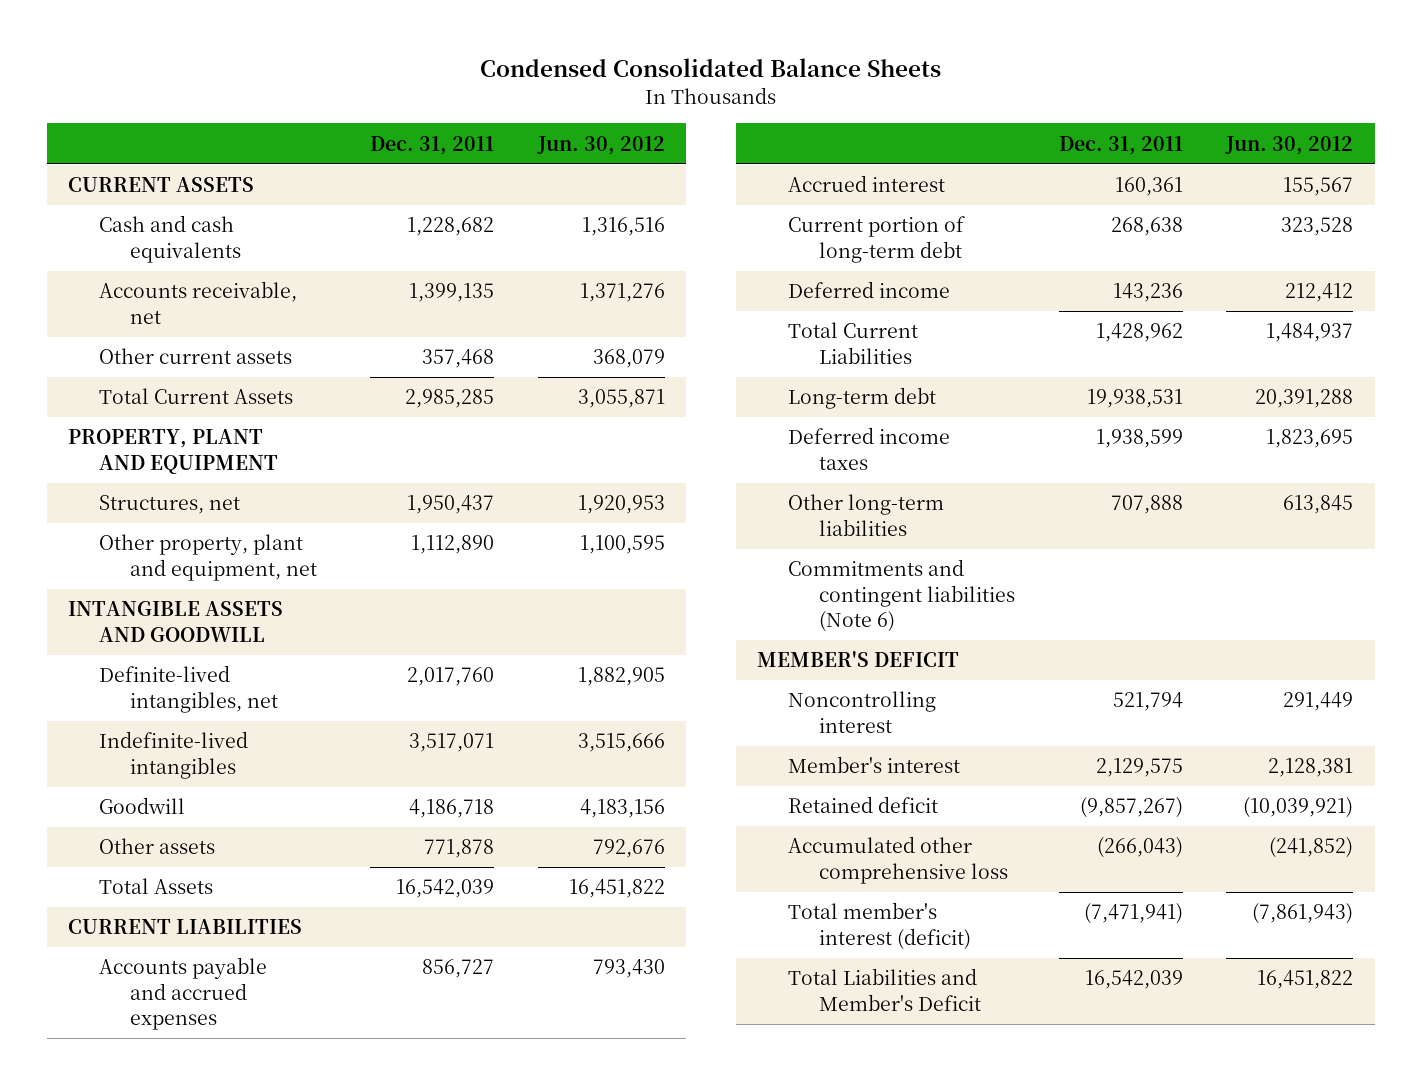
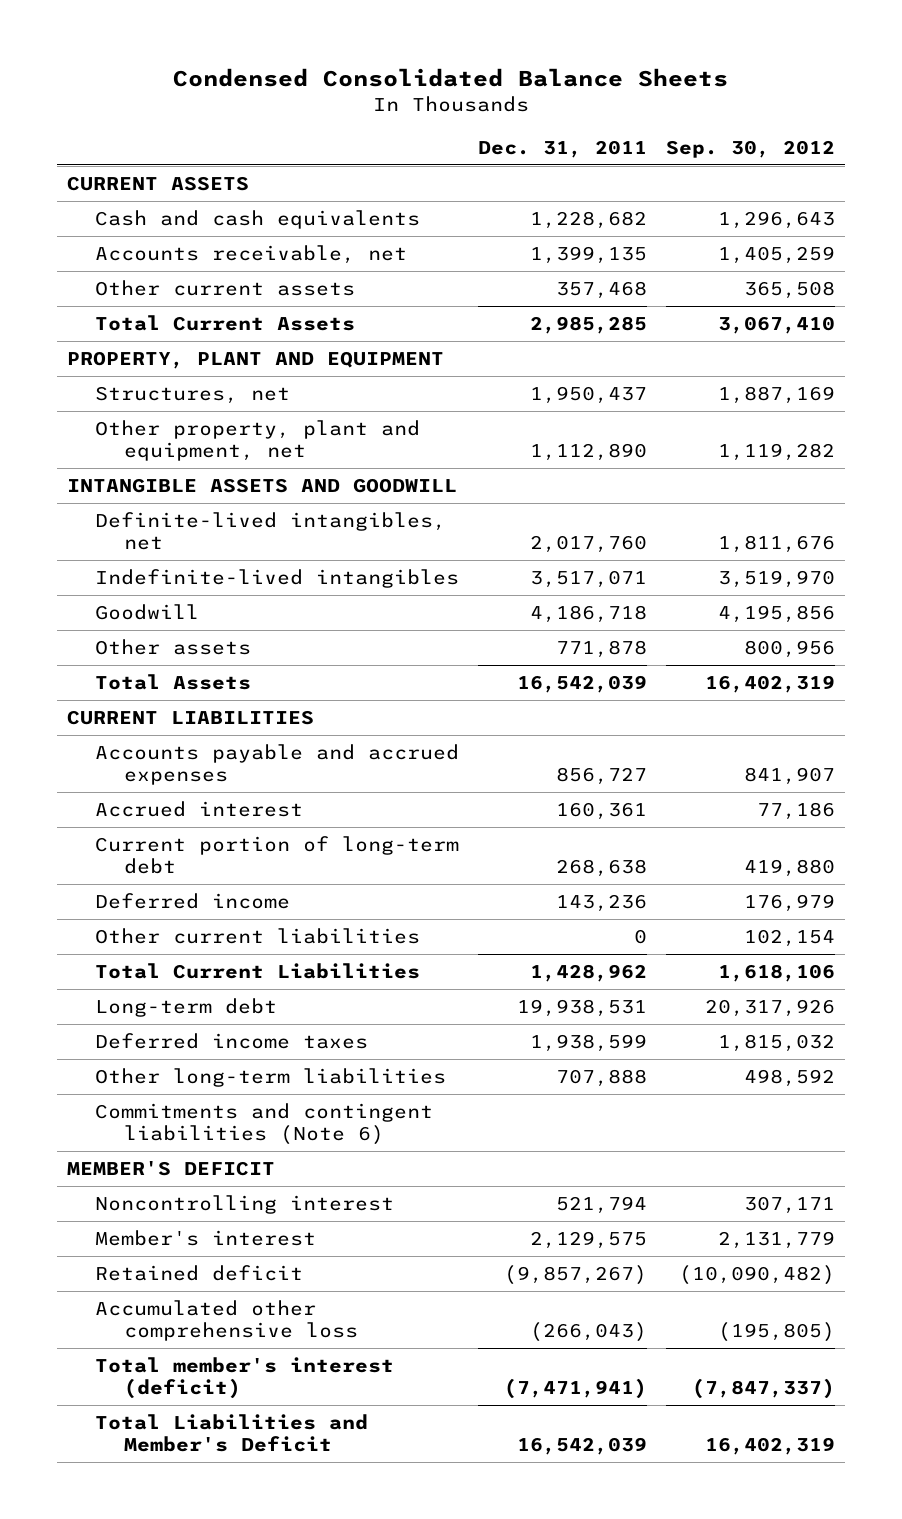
- | Dec. 31, 2011 | Jun. 30, 2012
+ | Dec. 31, 2011 | Sep. 30, 2012
+ Other current liabilities | 0 | 102,154

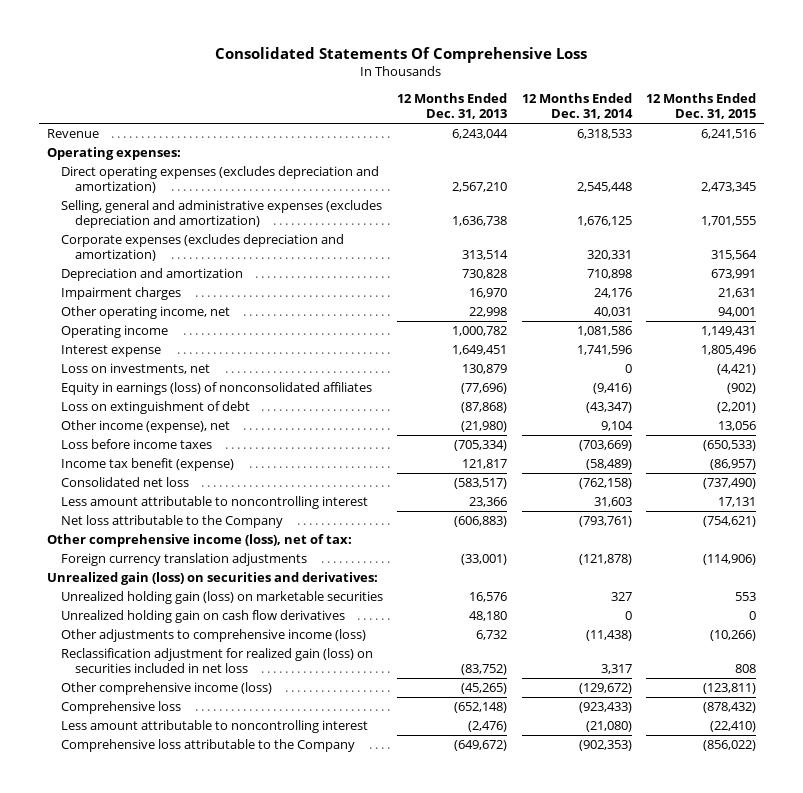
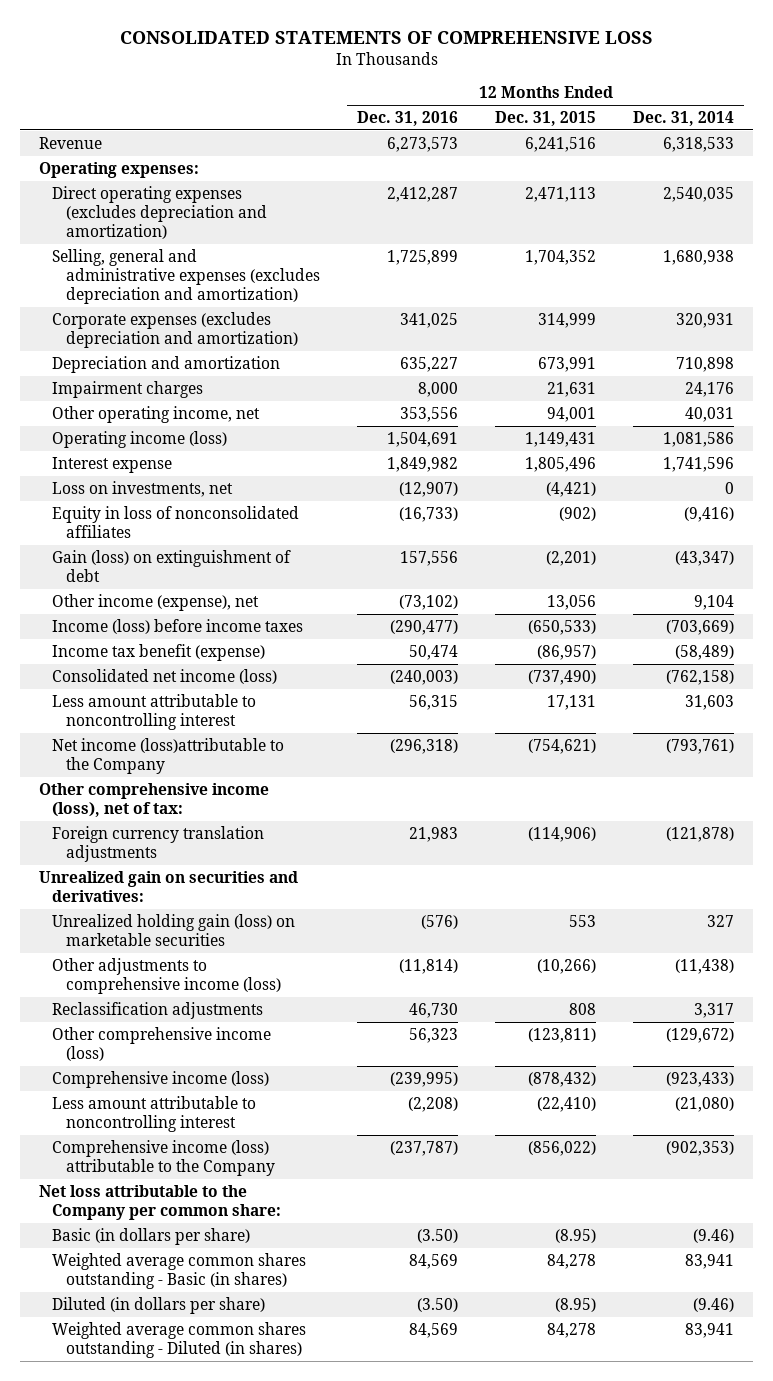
- Consolidated Statements Of Comprehensive Loss
+ CONSOLIDATED STATEMENTS OF COMPREHENSIVE LOSS
- | 12 Months Ended Dec. 31, 2013 | 12 Months Ended Dec. 31, 2014 | 12 Months Ended Dec. 31, 2015
+ | 12 Months Ended Dec. 31, 2016 | 12 Months Ended Dec. 31, 2015 | 12 Months Ended Dec. 31, 2014
- Direct operating expenses (excludes depreciation and amortization) | 2,567,210 | 2,545,448 | 2,473,345
- Selling, general and administrative expenses (excludes depreciation and amortization) | 1,636,738 | 1,676,125 | 1,701,555
- Corporate expenses (excludes depreciation and amortization) | 313,514 | 320,331 | 315,564
+ Direct operating expenses (excludes depreciation and amortization) | 2,412,287 | 2,471,113 | 2,540,035
+ Selling, general and administrative expenses (excludes depreciation and amortization) | 1,725,899 | 1,704,352 | 1,680,938
+ Corporate expenses (excludes depreciation and amortization) | 341,025 | 314,999 | 320,931
- Operating income | 1,000,782 | 1,081,586 | 1,149,431
+ Operating income (loss) | 1,504,691 | 1,149,431 | 1,081,586
- Equity in earnings (loss) of nonconsolidated affiliates | (77,696) | (9,416) | (902)
- Loss on extinguishment of debt | (87,868) | (43,347) | (2,201)
+ Equity in loss of nonconsolidated affiliates | (16,733) | (902) | (9,416)
+ Gain (loss) on extinguishment of debt | 157,556 | (2,201) | (43,347)
- Loss before income taxes | (705,334) | (703,669) | (650,533)
+ Income (loss) before income taxes | (290,477) | (650,533) | (703,669)
- Consolidated net loss | (583,517) | (762,158) | (737,490)
+ Consolidated net income (loss) | (240,003) | (737,490) | (762,158)
- Net loss attributable to the Company | (606,883) | (793,761) | (754,621)
+ Net income (loss)attributable to the Company | (296,318) | (754,621) | (793,761)
- Unrealized gain (loss) on securities and derivatives:
+ Unrealized gain on securities and derivatives:
- Unrealized holding gain on cash flow derivatives | 48,180 | 0 | 0
- Reclassification adjustment for realized gain (loss) on securities included in net loss | (83,752) | 3,317 | 808
+ Reclassification adjustments | 46,730 | 808 | 3,317
- Comprehensive loss | (652,148) | (923,433) | (878,432)
+ Comprehensive income (loss) | (239,995) | (878,432) | (923,433)
- Comprehensive loss attributable to the Company | (649,672) | (902,353) | (856,022)
+ Comprehensive income (loss) attributable to the Company | (237,787) | (856,022) | (902,353)
+ Net loss attributable to the Company per common share:
+ Basic (in dollars per share) | (3.50) | (8.95) | (9.46)
+ Weighted average common shares outstanding - Basic (in shares) | 84,569 | 84,278 | 83,941
+ Diluted (in dollars per share) | (3.50) | (8.95) | (9.46)
+ Weighted average common shares outstanding - Diluted (in shares) | 84,569 | 84,278 | 83,941

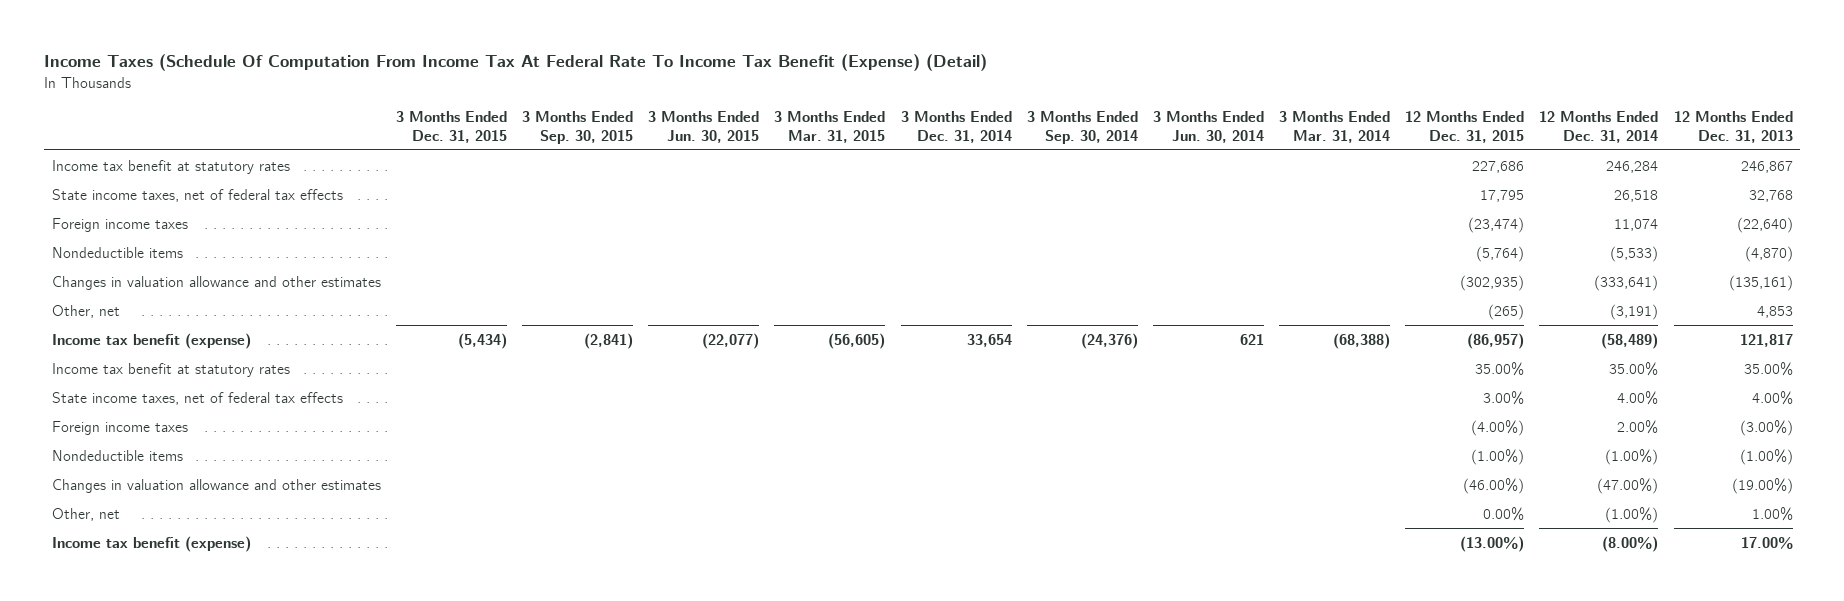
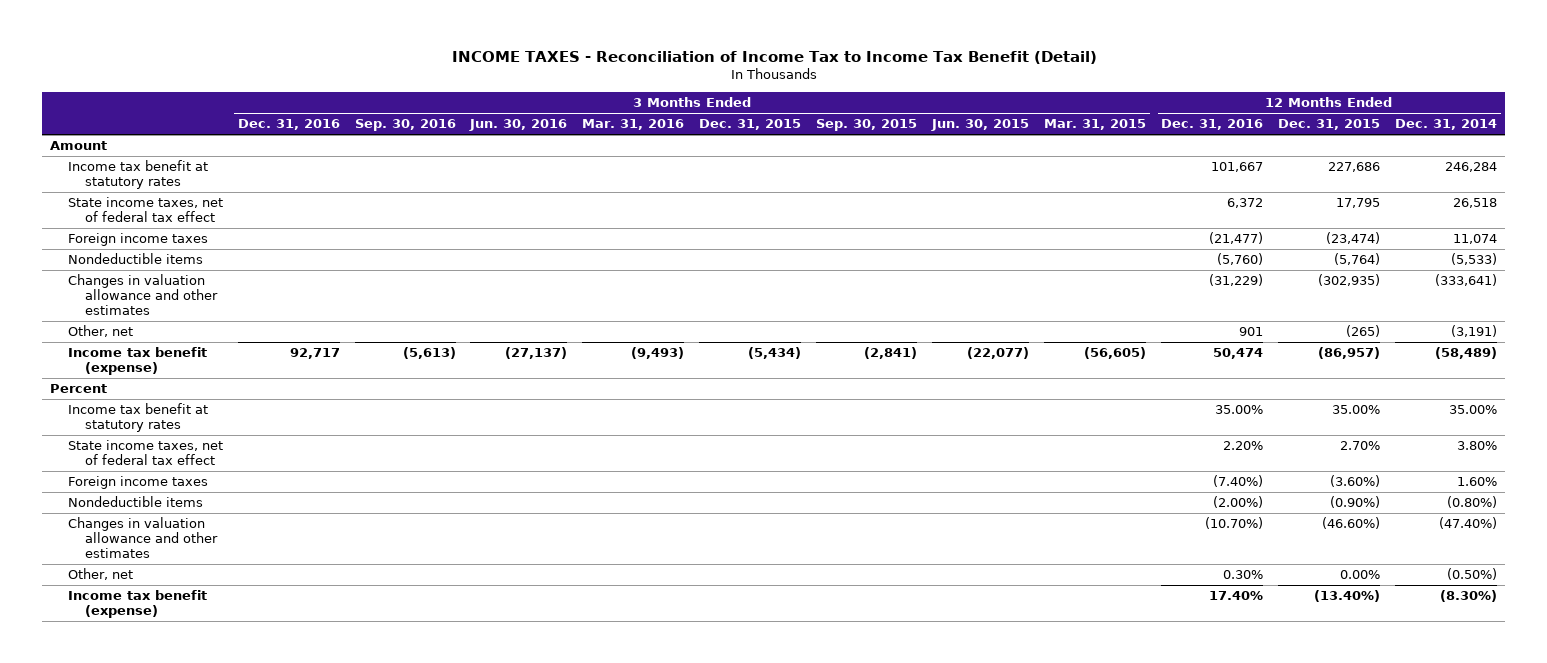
- Income Taxes (Schedule Of Computation From Income Tax At Federal Rate To Income Tax Benefit (Expense) (Detail)
+ INCOME TAXES - Reconciliation of Income Tax to Income Tax Benefit (Detail)
- | 3 Months Ended Dec. 31, 2015 | 3 Months Ended Sep. 30, 2015 | 3 Months Ended Jun. 30, 2015 | 3 Months Ended Mar. 31, 2015 | 3 Months Ended Dec. 31, 2014 | 3 Months Ended Sep. 30, 2014 | 3 Months Ended Jun. 30, 2014 | 3 Months Ended Mar. 31, 2014 | 12 Months Ended Dec. 31, 2015 | 12 Months Ended Dec. 31, 2014 | 12 Months Ended Dec. 31, 2013
+ | 3 Months Ended Dec. 31, 2016 | 3 Months Ended Sep. 30, 2016 | 3 Months Ended Jun. 30, 2016 | 3 Months Ended Mar. 31, 2016 | 3 Months Ended Dec. 31, 2015 | 3 Months Ended Sep. 30, 2015 | 3 Months Ended Jun. 30, 2015 | 3 Months Ended Mar. 31, 2015 | 12 Months Ended Dec. 31, 2016 | 12 Months Ended Dec. 31, 2015 | 12 Months Ended Dec. 31, 2014
+ Amount
- State income taxes, net of federal tax effects | | | | | | | | | 17,795 | 26,518 | 32,768
+ State income taxes, net of federal tax effect | | | | | | | | | 6,372 | 17,795 | 26,518
+ Percent
- State income taxes, net of federal tax effects | | | | | | | | | 3.00% | 4.00% | 4.00%
- Foreign income taxes | | | | | | | | | (4.00%) | 2.00% | (3.00%)
- Nondeductible items | | | | | | | | | (1.00%) | (1.00%) | (1.00%)
- Changes in valuation allowance and other estimates | | | | | | | | | (46.00%) | (47.00%) | (19.00%)
- Other, net | | | | | | | | | 0.00% | (1.00%) | 1.00%
- Income tax benefit (expense) | | | | | | | | | (13.00%) | (8.00%) | 17.00%
+ State income taxes, net of federal tax effect | | | | | | | | | 2.20% | 2.70% | 3.80%
+ Foreign income taxes | | | | | | | | | (7.40%) | (3.60%) | 1.60%
+ Nondeductible items | | | | | | | | | (2.00%) | (0.90%) | (0.80%)
+ Changes in valuation allowance and other estimates | | | | | | | | | (10.70%) | (46.60%) | (47.40%)
+ Other, net | | | | | | | | | 0.30% | 0.00% | (0.50%)
+ Income tax benefit (expense) | | | | | | | | | 17.40% | (13.40%) | (8.30%)

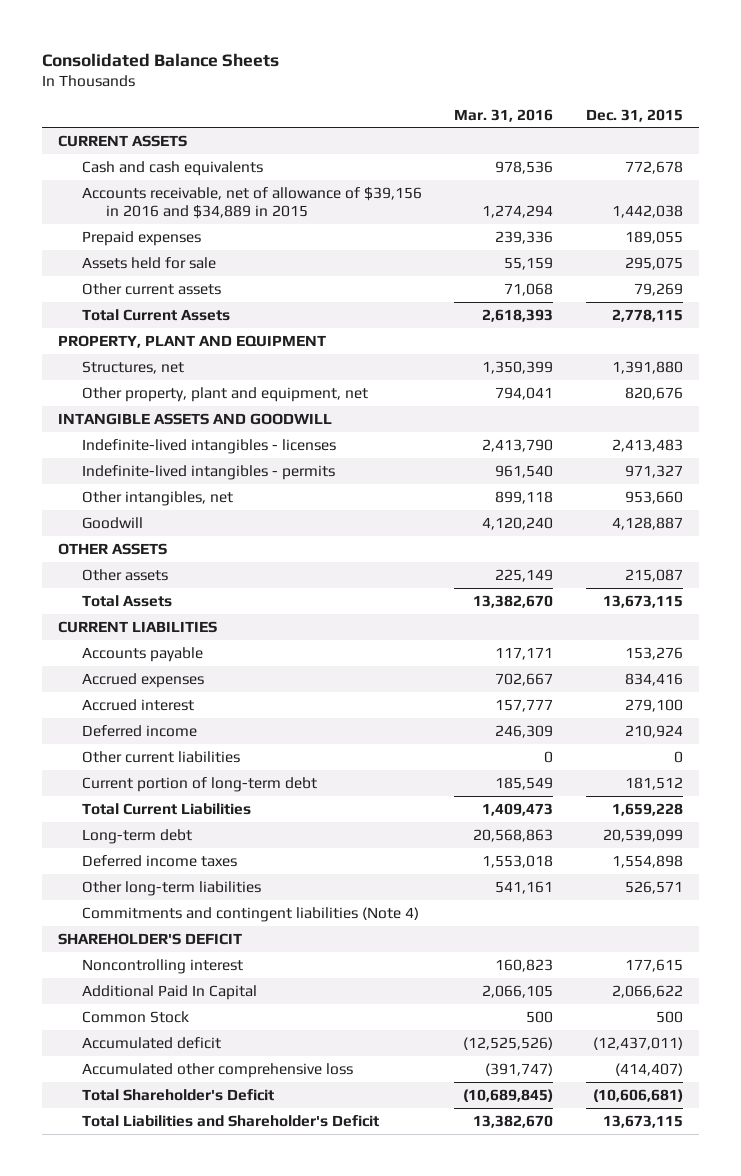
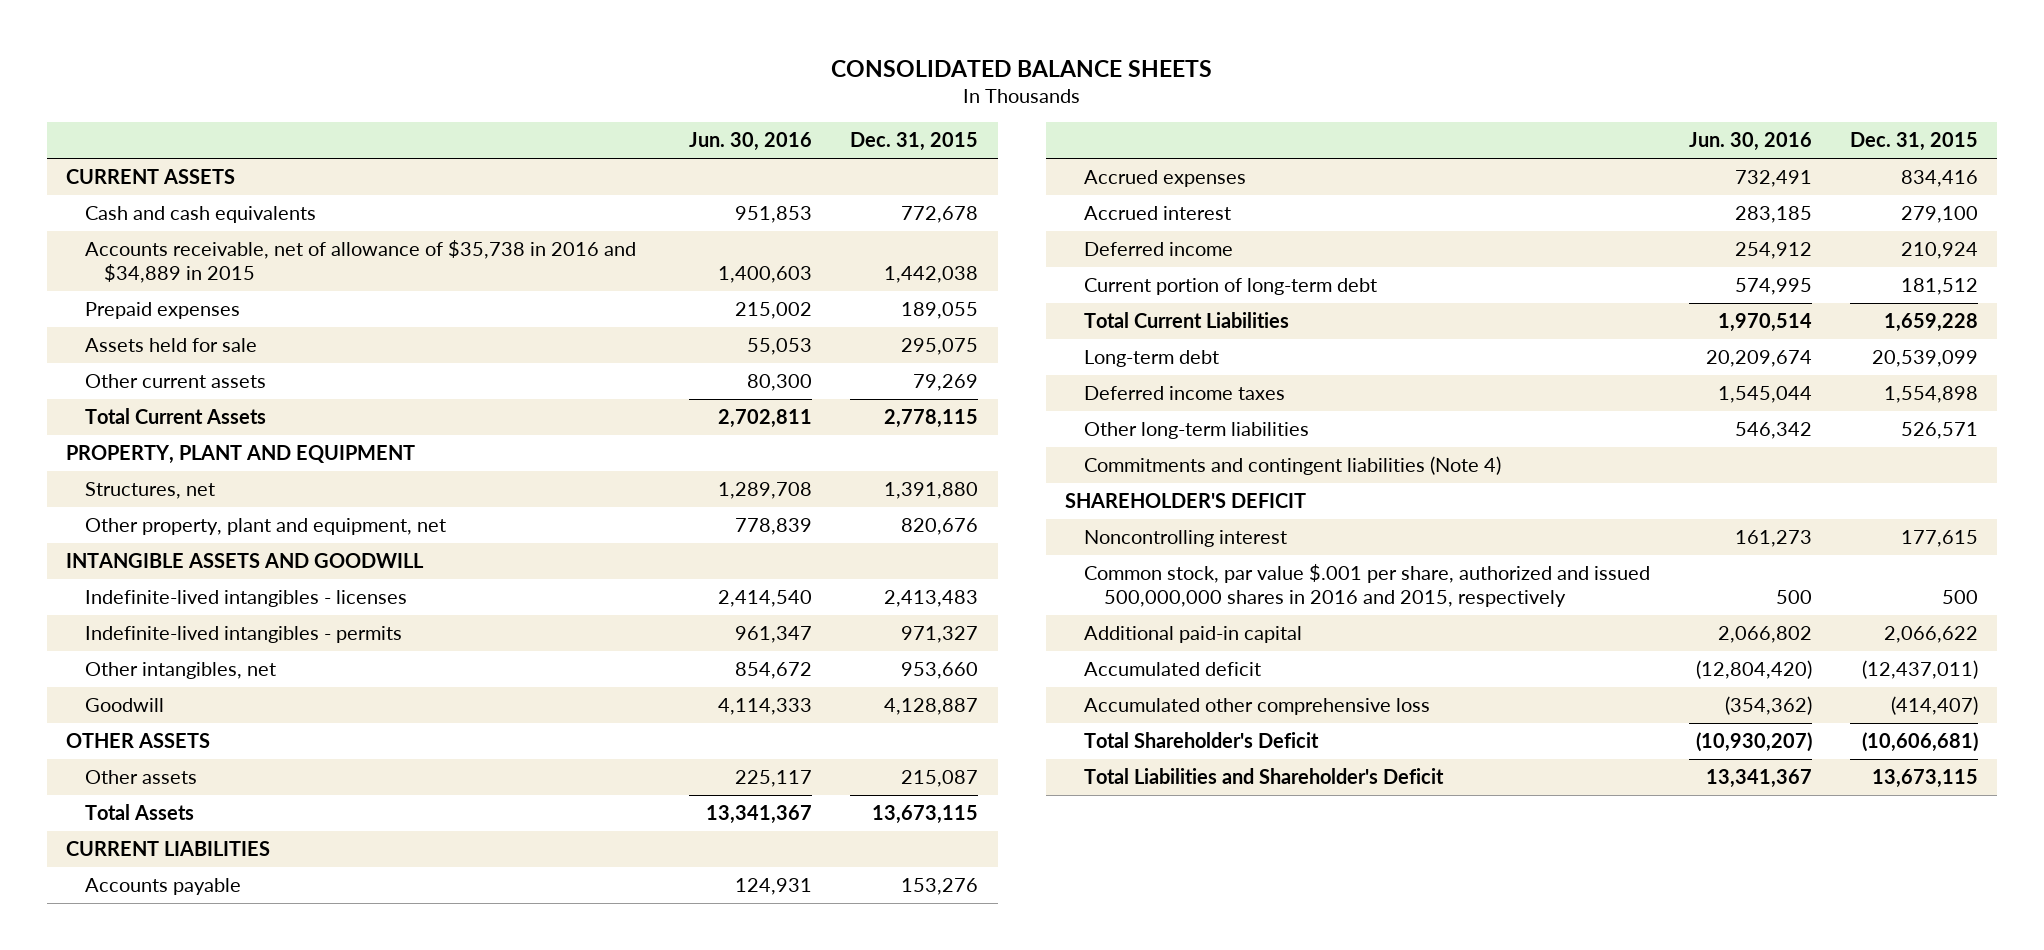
- Consolidated Balance Sheets
+ CONSOLIDATED BALANCE SHEETS
- | Mar. 31, 2016 | Dec. 31, 2015
+ | Jun. 30, 2016 | Dec. 31, 2015
- Accounts receivable, net of allowance of $39,156 in 2016 and $34,889 in 2015 | 1,274,294 | 1,442,038
+ Accounts receivable, net of allowance of $35,738 in 2016 and $34,889 in 2015 | 1,400,603 | 1,442,038
- Other current liabilities | 0 | 0
- Additional Paid In Capital | 2,066,105 | 2,066,622
- Common Stock | 500 | 500
+ Common stock, par value $.001 per share, authorized and issued 500,000,000 shares in 2016 and 2015, respectively | 500 | 500
+ Additional paid-in capital | 2,066,802 | 2,066,622

